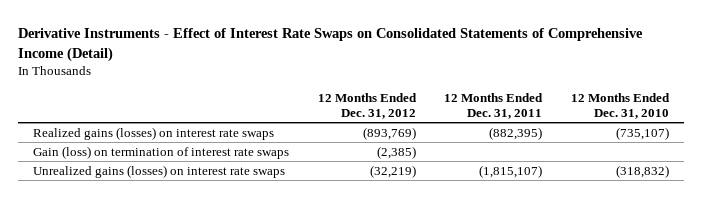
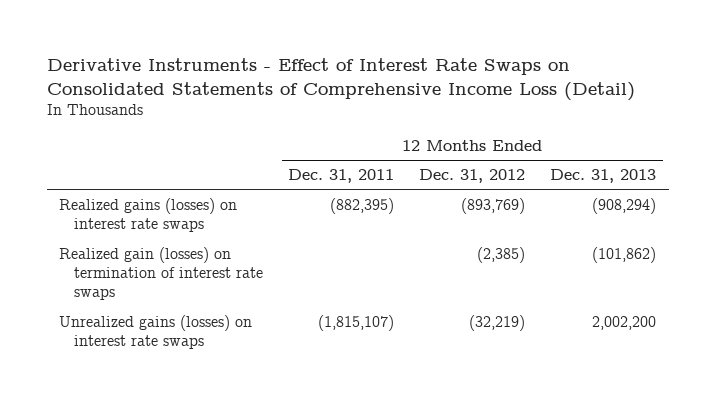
- Derivative Instruments - Effect of Interest Rate Swaps on Consolidated Statements of Comprehensive Income (Detail)
+ Derivative Instruments - Effect of Interest Rate Swaps on Consolidated Statements of Comprehensive Income Loss (Detail)
- | 12 Months Ended Dec. 31, 2012 | 12 Months Ended Dec. 31, 2011 | 12 Months Ended Dec. 31, 2010
+ | 12 Months Ended Dec. 31, 2011 | 12 Months Ended Dec. 31, 2012 | 12 Months Ended Dec. 31, 2013
- Gain (loss) on termination of interest rate swaps | (2,385) | |
+ Realized gain (losses) on termination of interest rate swaps | | (2,385) | (101,862)

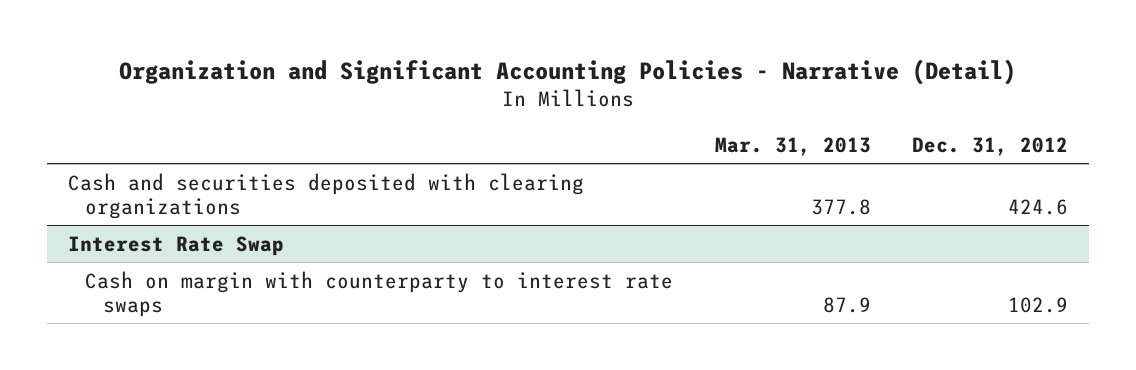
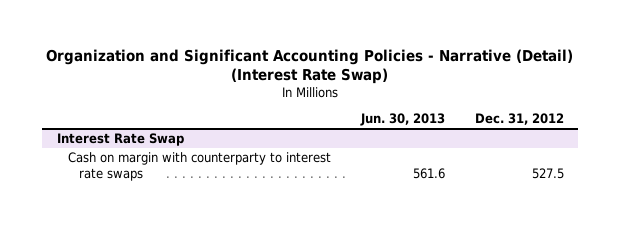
- Organization and Significant Accounting Policies - Narrative (Detail)
+ Organization and Significant Accounting Policies - Narrative (Detail) (Interest Rate Swap)
- | Mar. 31, 2013 | Dec. 31, 2012
+ | Jun. 30, 2013 | Dec. 31, 2012
- Cash and securities deposited with clearing organizations | 377.8 | 424.6
@ Interest Rate Swap
- Cash on margin with counterparty to interest rate swaps | 87.9 | 102.9
+ Cash on margin with counterparty to interest rate swaps | 561.6 | 527.5

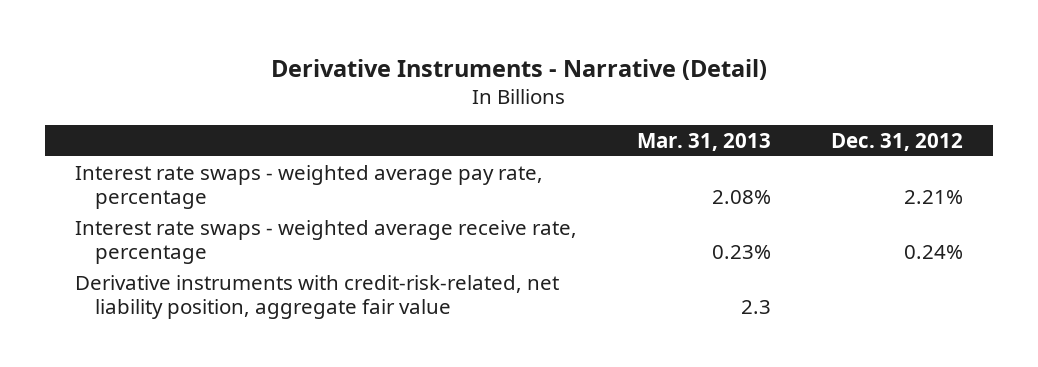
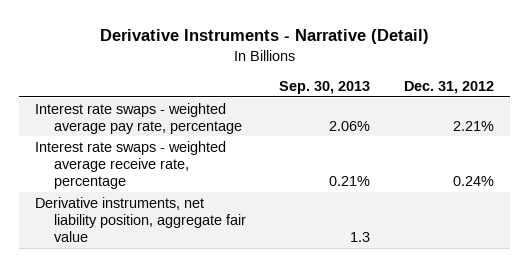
- | Mar. 31, 2013 | Dec. 31, 2012
+ | Sep. 30, 2013 | Dec. 31, 2012
- Derivative instruments with credit-risk-related, net liability position, aggregate fair value | 2.3 |
+ Derivative instruments, net liability position, aggregate fair value | 1.3 |

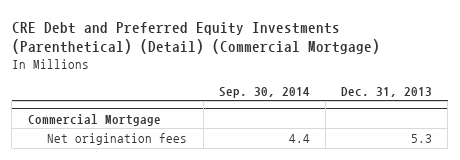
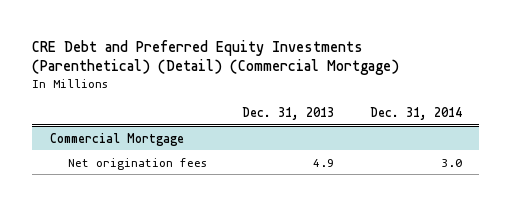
- | Sep. 30, 2014 | Dec. 31, 2013
+ | Dec. 31, 2013 | Dec. 31, 2014
@ Commercial Mortgage
- Net origination fees | 4.4 | 5.3
+ Net origination fees | 4.9 | 3.0

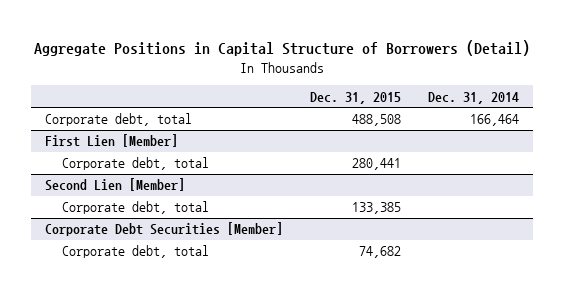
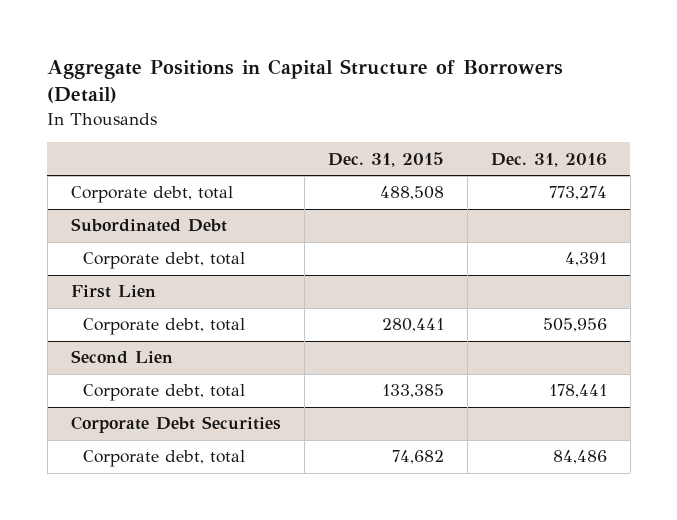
- | Dec. 31, 2015 | Dec. 31, 2014
+ | Dec. 31, 2015 | Dec. 31, 2016
- First Lien [Member]
+ Subordinated Debt
+ Corporate debt, total | | 4,391
+ First Lien
- Second Lien [Member]
+ Second Lien
- Corporate Debt Securities [Member]
+ Corporate Debt Securities

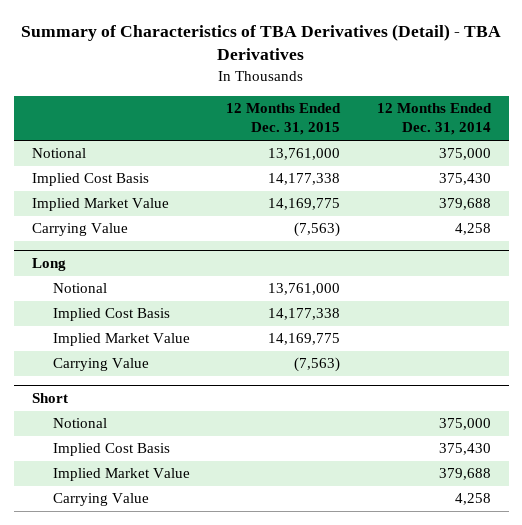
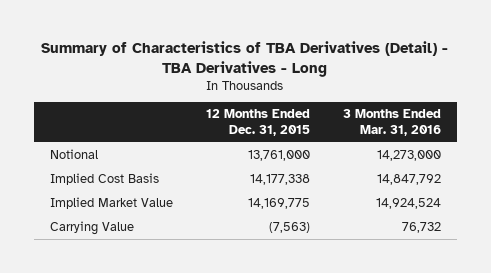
- Summary of Characteristics of TBA Derivatives (Detail) - TBA Derivatives
+ Summary of Characteristics of TBA Derivatives (Detail) - TBA Derivatives - Long
- | 12 Months Ended Dec. 31, 2015 | 12 Months Ended Dec. 31, 2014
+ | 12 Months Ended Dec. 31, 2015 | 3 Months Ended Mar. 31, 2016
- Long
- Notional | 13,761,000 |
- Implied Cost Basis | 14,177,338 |
- Implied Market Value | 14,169,775 |
- Carrying Value | (7,563) |
- Short
- Notional | | 375,000
- Implied Cost Basis | | 375,430
- Implied Market Value | | 379,688
- Carrying Value | | 4,258

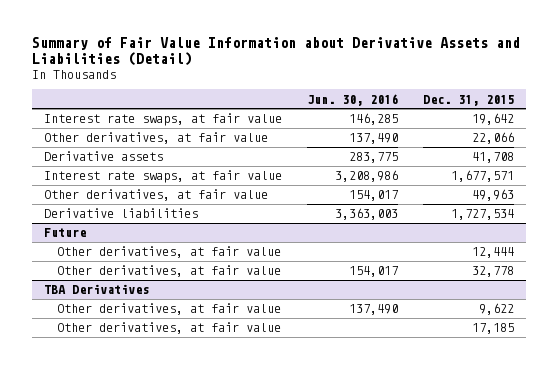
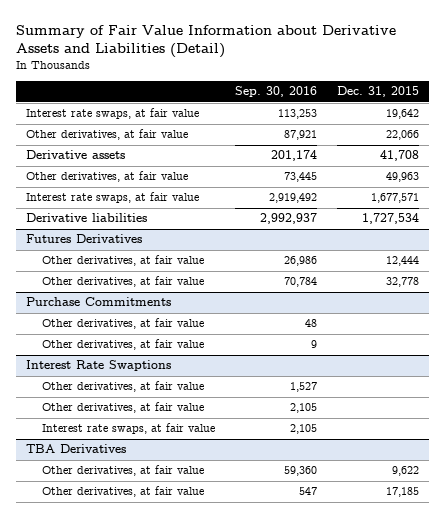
- | Jun. 30, 2016 | Dec. 31, 2015
+ | Sep. 30, 2016 | Dec. 31, 2015
moved down: Interest rate swaps, at fair value | 2,919,492 | 1,677,571
- Future
+ Futures Derivatives
+ Purchase Commitments
+ Other derivatives, at fair value | 48 |
+ Other derivatives, at fair value | 9 |
+ Interest Rate Swaptions
+ Other derivatives, at fair value | 1,527 |
+ Other derivatives, at fair value | 2,105 |
+ Interest rate swaps, at fair value | 2,105 |

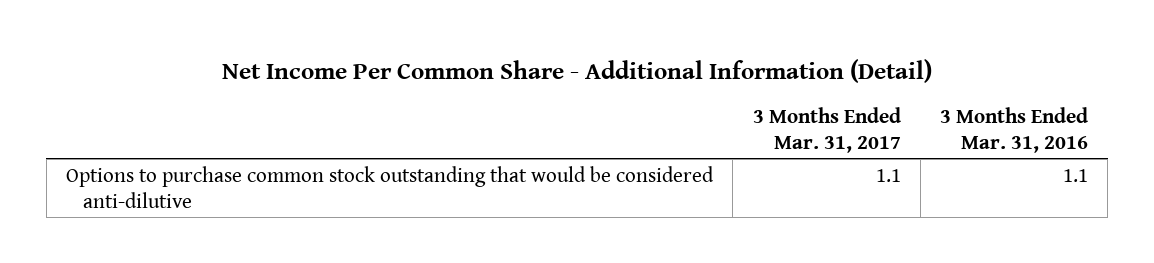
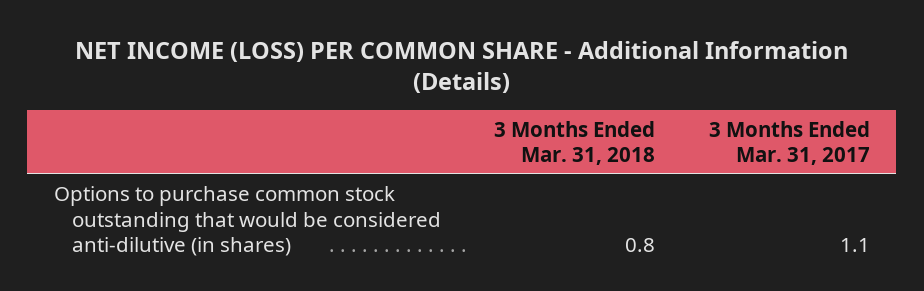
- Net Income Per Common Share - Additional Information (Detail)
+ NET INCOME (LOSS) PER COMMON SHARE - Additional Information (Details)
- | 3 Months Ended Mar. 31, 2017 | 3 Months Ended Mar. 31, 2016
+ | 3 Months Ended Mar. 31, 2018 | 3 Months Ended Mar. 31, 2017
- Options to purchase common stock outstanding that would be considered anti-dilutive | 1.1 | 1.1
+ Options to purchase common stock outstanding that would be considered anti-dilutive (in shares) | 0.8 | 1.1

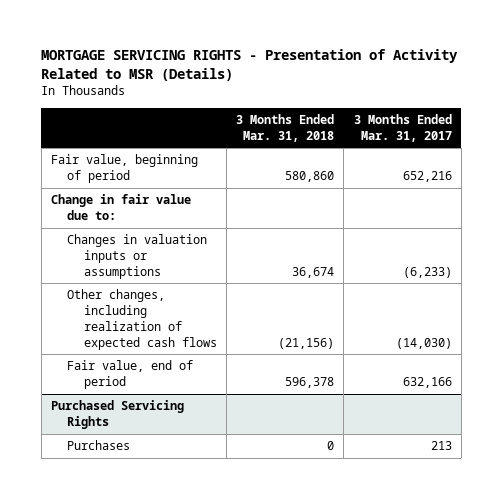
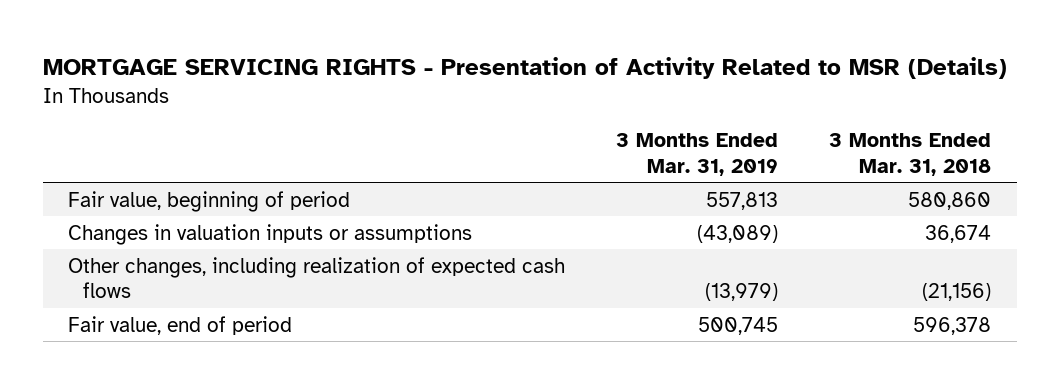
- | 3 Months Ended Mar. 31, 2018 | 3 Months Ended Mar. 31, 2017
+ | 3 Months Ended Mar. 31, 2019 | 3 Months Ended Mar. 31, 2018
- Change in fair value due to:
- Purchased Servicing Rights
- Purchases | 0 | 213

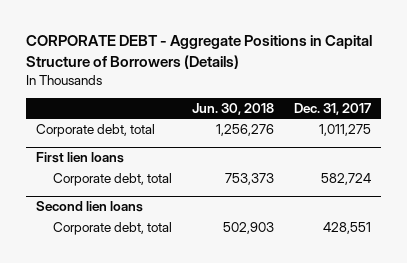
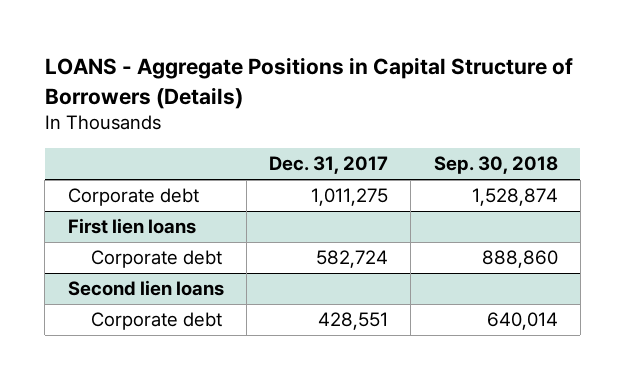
- CORPORATE DEBT - Aggregate Positions in Capital Structure of Borrowers (Details)
+ LOANS - Aggregate Positions in Capital Structure of Borrowers (Details)
- | Jun. 30, 2018 | Dec. 31, 2017
+ | Dec. 31, 2017 | Sep. 30, 2018
- Corporate debt, total | 1,256,276 | 1,011,275
+ Corporate debt | 1,011,275 | 1,528,874
@ First lien loans
- Corporate debt, total | 753,373 | 582,724
+ Corporate debt | 582,724 | 888,860
@ Second lien loans
- Corporate debt, total | 502,903 | 428,551
+ Corporate debt | 428,551 | 640,014

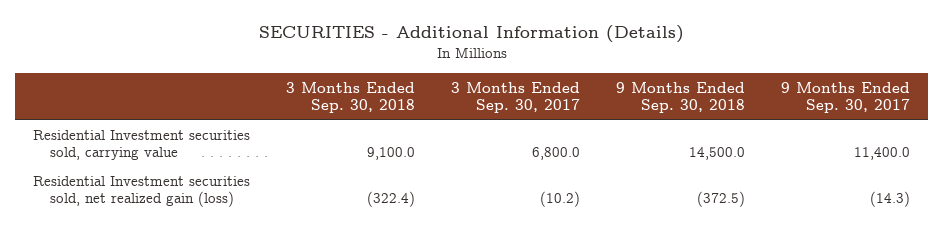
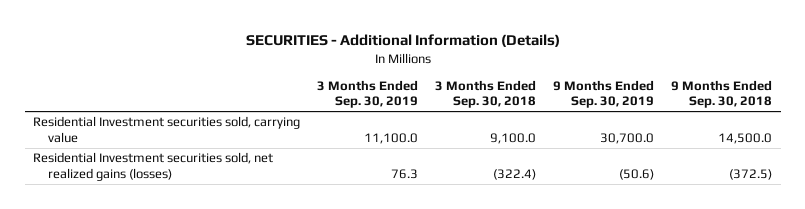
- | 3 Months Ended Sep. 30, 2018 | 3 Months Ended Sep. 30, 2017 | 9 Months Ended Sep. 30, 2018 | 9 Months Ended Sep. 30, 2017
+ | 3 Months Ended Sep. 30, 2019 | 3 Months Ended Sep. 30, 2018 | 9 Months Ended Sep. 30, 2019 | 9 Months Ended Sep. 30, 2018
- Residential Investment securities sold, net realized gain (loss) | (322.4) | (10.2) | (372.5) | (14.3)
+ Residential Investment securities sold, net realized gains (losses) | 76.3 | (322.4) | (50.6) | (372.5)

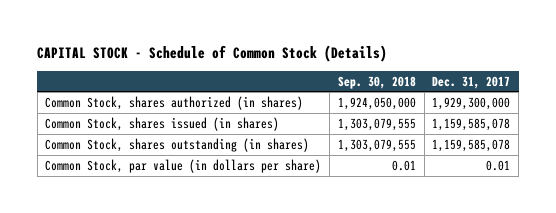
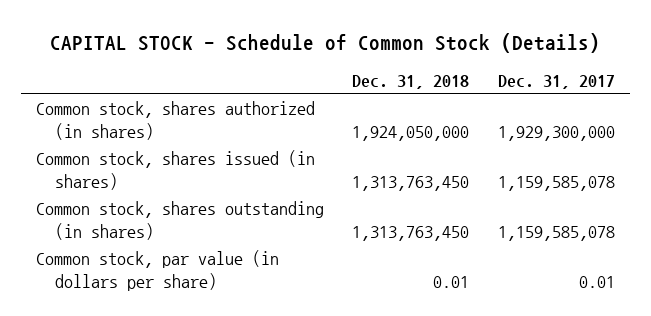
- | Sep. 30, 2018 | Dec. 31, 2017
+ | Dec. 31, 2018 | Dec. 31, 2017
- Common Stock, shares authorized (in shares) | 1,924,050,000 | 1,929,300,000
- Common Stock, shares issued (in shares) | 1,303,079,555 | 1,159,585,078
- Common Stock, shares outstanding (in shares) | 1,303,079,555 | 1,159,585,078
- Common Stock, par value (in dollars per share) | 0.01 | 0.01
+ Common stock, shares authorized (in shares) | 1,924,050,000 | 1,929,300,000
+ Common stock, shares issued (in shares) | 1,313,763,450 | 1,159,585,078
+ Common stock, shares outstanding (in shares) | 1,313,763,450 | 1,159,585,078
+ Common stock, par value (in dollars per share) | 0.01 | 0.01

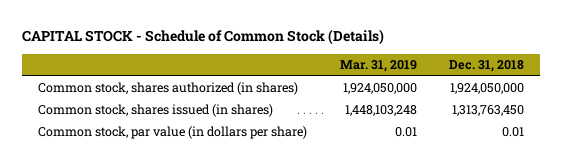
- | Dec. 31, 2018 | Dec. 31, 2017
+ | Mar. 31, 2019 | Dec. 31, 2018
- Common stock, shares outstanding (in shares) | 1,313,763,450 | 1,159,585,078

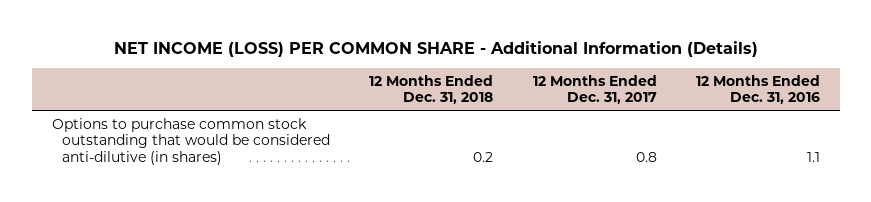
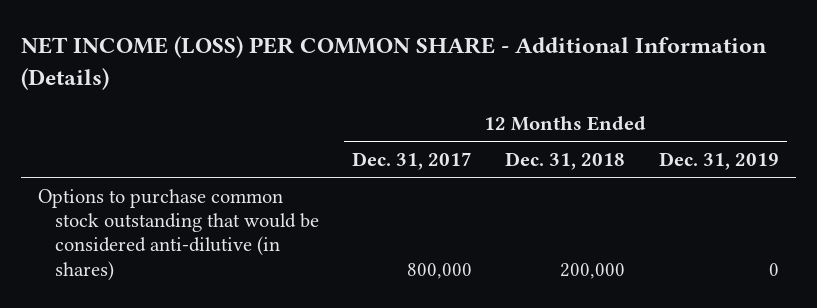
- | 12 Months Ended Dec. 31, 2018 | 12 Months Ended Dec. 31, 2017 | 12 Months Ended Dec. 31, 2016
+ | 12 Months Ended Dec. 31, 2017 | 12 Months Ended Dec. 31, 2018 | 12 Months Ended Dec. 31, 2019
- Options to purchase common stock outstanding that would be considered anti-dilutive (in shares) | 0.2 | 0.8 | 1.1
+ Options to purchase common stock outstanding that would be considered anti-dilutive (in shares) | 800,000 | 200,000 | 0

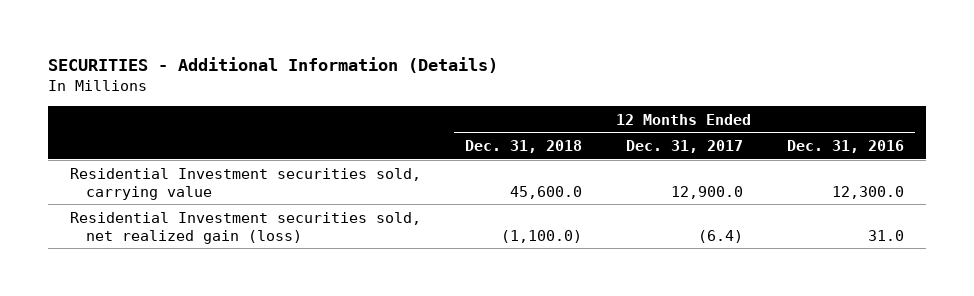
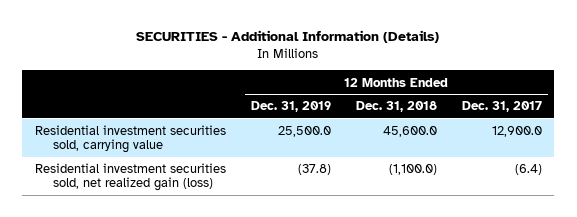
- | 12 Months Ended Dec. 31, 2018 | 12 Months Ended Dec. 31, 2017 | 12 Months Ended Dec. 31, 2016
+ | 12 Months Ended Dec. 31, 2019 | 12 Months Ended Dec. 31, 2018 | 12 Months Ended Dec. 31, 2017
- Residential Investment securities sold, carrying value | 45,600.0 | 12,900.0 | 12,300.0
- Residential Investment securities sold, net realized gain (loss) | (1,100.0) | (6.4) | 31.0
+ Residential investment securities sold, carrying value | 25,500.0 | 45,600.0 | 12,900.0
+ Residential investment securities sold, net realized gain (loss) | (37.8) | (1,100.0) | (6.4)

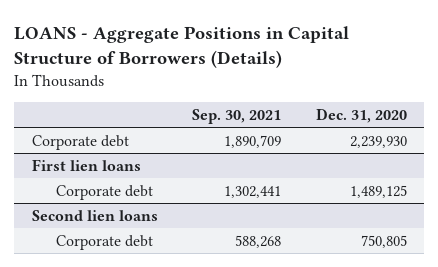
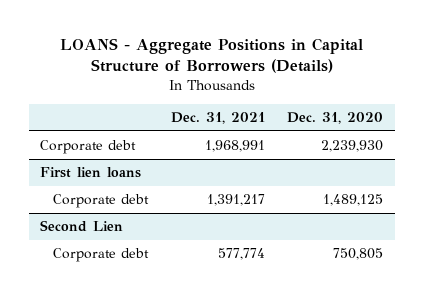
- | Sep. 30, 2021 | Dec. 31, 2020
+ | Dec. 31, 2021 | Dec. 31, 2020
- Second lien loans
+ Second Lien

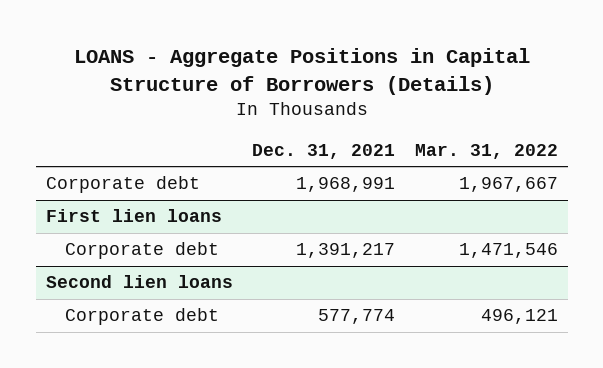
- | Dec. 31, 2021 | Dec. 31, 2020
+ | Dec. 31, 2021 | Mar. 31, 2022
- Second Lien
+ Second lien loans

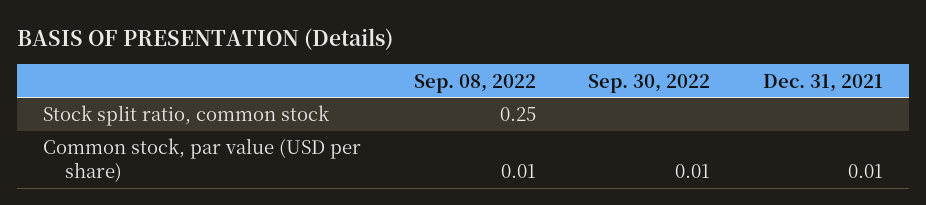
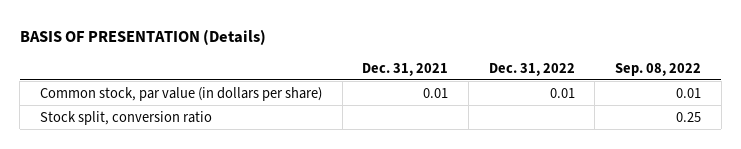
- | Sep. 08, 2022 | Sep. 30, 2022 | Dec. 31, 2021
+ | Dec. 31, 2021 | Dec. 31, 2022 | Sep. 08, 2022
- Stock split ratio, common stock | 0.25 | |
- Common stock, par value (USD per share) | 0.01 | 0.01 | 0.01
+ Common stock, par value (in dollars per share) | 0.01 | 0.01 | 0.01
+ Stock split, conversion ratio | | | 0.25

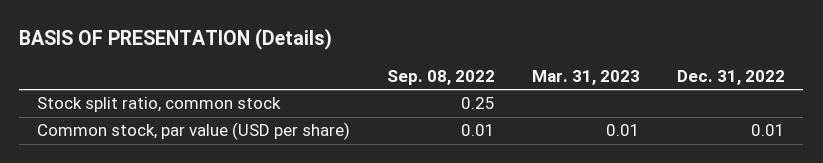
- | Dec. 31, 2021 | Dec. 31, 2022 | Sep. 08, 2022
+ | Sep. 08, 2022 | Mar. 31, 2023 | Dec. 31, 2022
- Common stock, par value (in dollars per share) | 0.01 | 0.01 | 0.01
- Stock split, conversion ratio | | | 0.25
+ Stock split ratio, common stock | 0.25 | |
+ Common stock, par value (USD per share) | 0.01 | 0.01 | 0.01

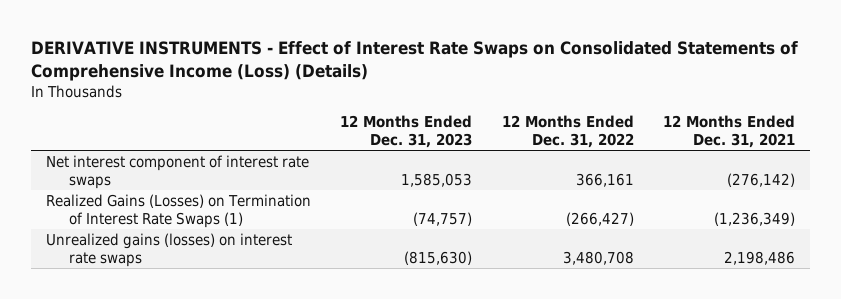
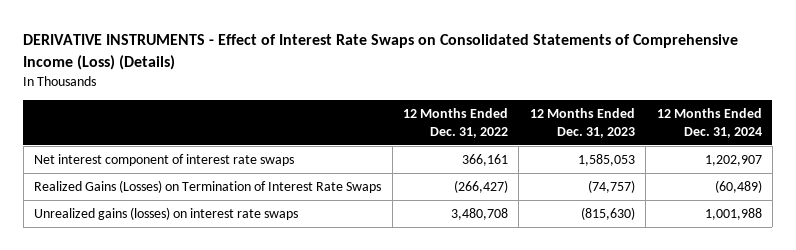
- | 12 Months Ended Dec. 31, 2023 | 12 Months Ended Dec. 31, 2022 | 12 Months Ended Dec. 31, 2021
+ | 12 Months Ended Dec. 31, 2022 | 12 Months Ended Dec. 31, 2023 | 12 Months Ended Dec. 31, 2024
- Realized Gains (Losses) on Termination of Interest Rate Swaps (1) | (74,757) | (266,427) | (1,236,349)
+ Realized Gains (Losses) on Termination of Interest Rate Swaps | (266,427) | (74,757) | (60,489)

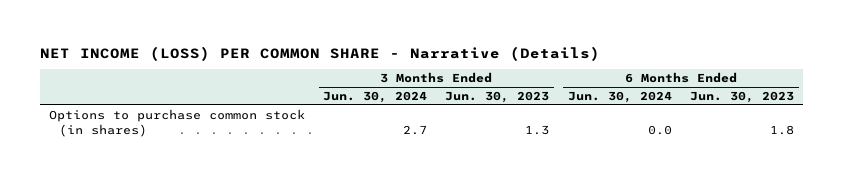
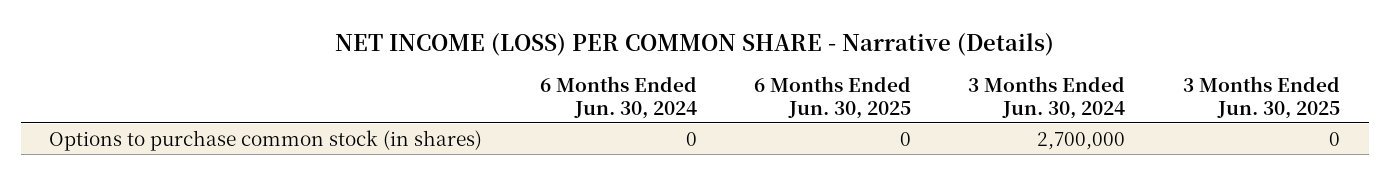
- | 3 Months Ended Jun. 30, 2024 | 3 Months Ended Jun. 30, 2023 | 6 Months Ended Jun. 30, 2024 | 6 Months Ended Jun. 30, 2023
+ | 6 Months Ended Jun. 30, 2024 | 6 Months Ended Jun. 30, 2025 | 3 Months Ended Jun. 30, 2024 | 3 Months Ended Jun. 30, 2025
- Options to purchase common stock (in shares) | 2.7 | 1.3 | 0.0 | 1.8
+ Options to purchase common stock (in shares) | 0 | 0 | 2,700,000 | 0

